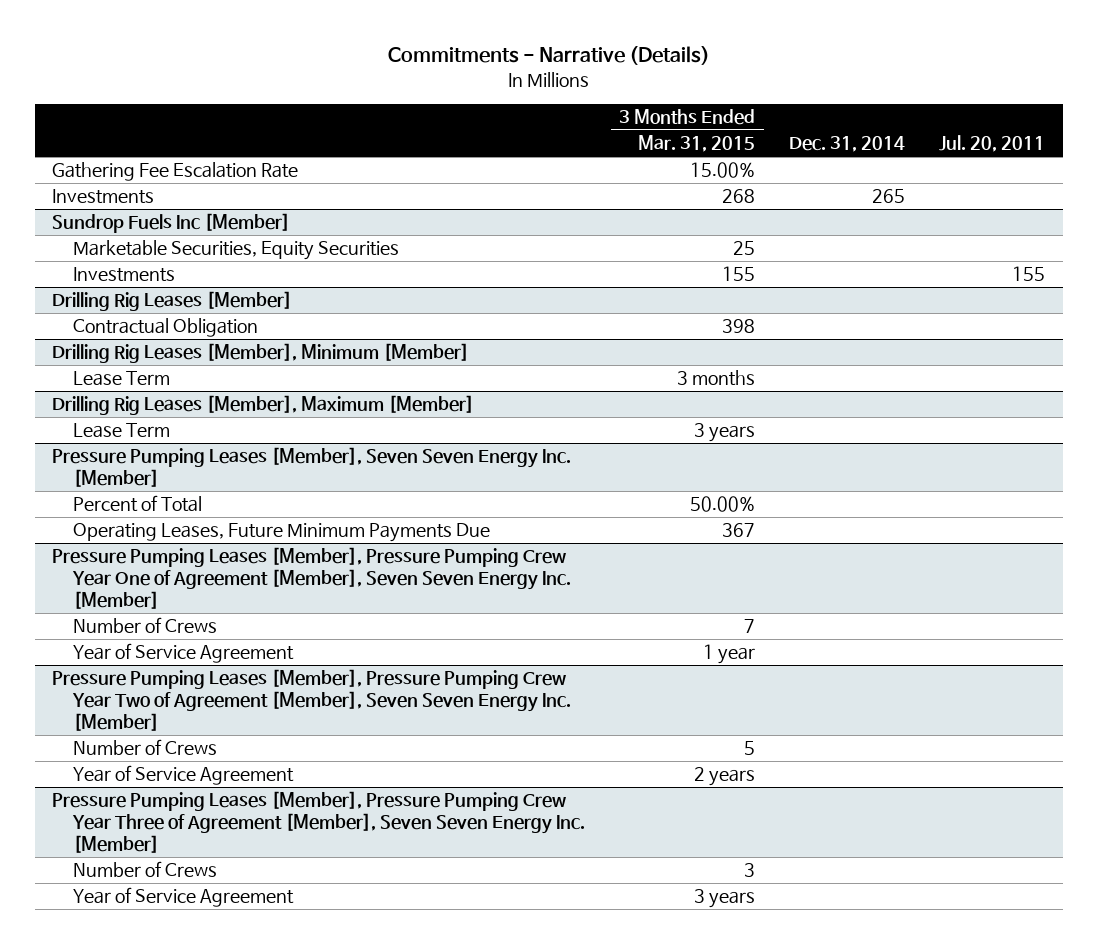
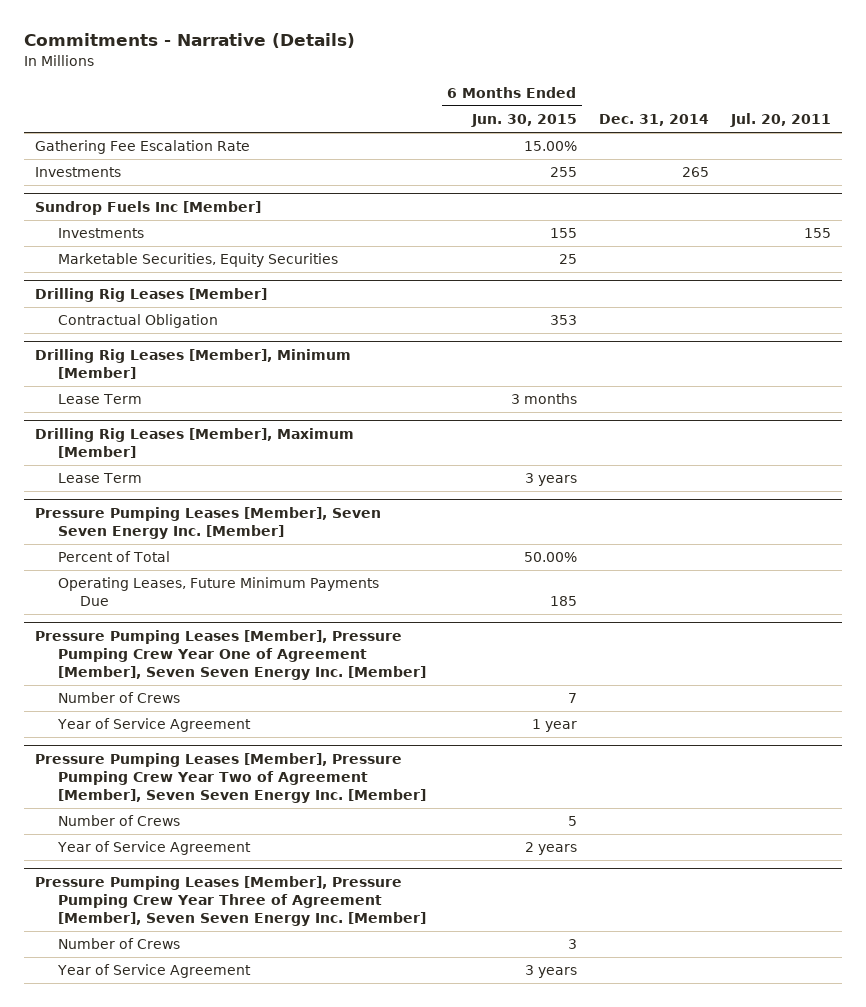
- | 3 Months Ended Mar. 31, 2015 | Dec. 31, 2014 | Jul. 20, 2011
+ | 6 Months Ended Jun. 30, 2015 | Dec. 31, 2014 | Jul. 20, 2011
@ Sundrop Fuels Inc [Member]
moved down: Marketable Securities, Equity Securities | 25 | |

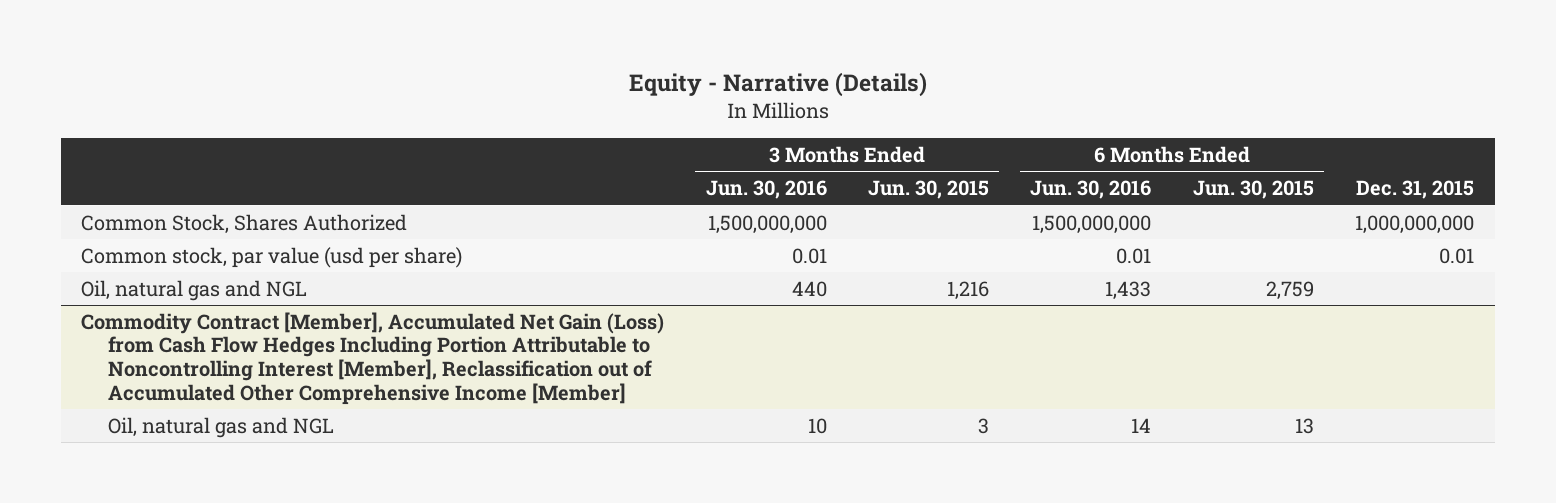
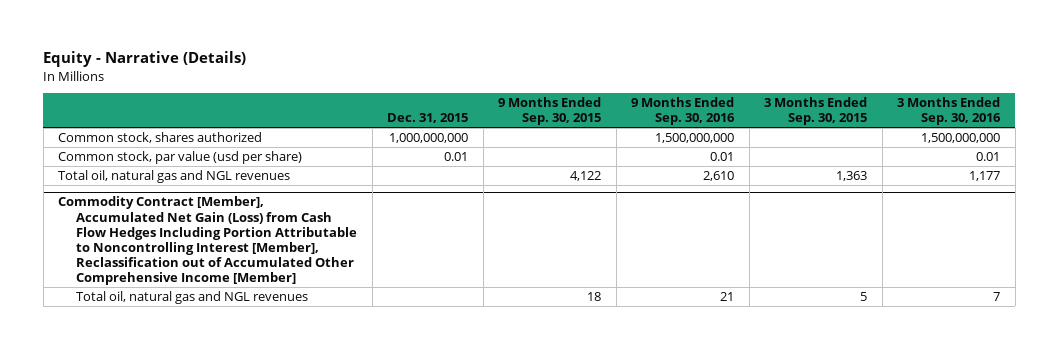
- | 3 Months Ended Jun. 30, 2016 | 3 Months Ended Jun. 30, 2015 | 6 Months Ended Jun. 30, 2016 | 6 Months Ended Jun. 30, 2015 | Dec. 31, 2015
+ | Dec. 31, 2015 | 9 Months Ended Sep. 30, 2015 | 9 Months Ended Sep. 30, 2016 | 3 Months Ended Sep. 30, 2015 | 3 Months Ended Sep. 30, 2016
- Common Stock, Shares Authorized | 1,500,000,000 | | 1,500,000,000 | | 1,000,000,000
+ Common stock, shares authorized | 1,000,000,000 | | 1,500,000,000 | | 1,500,000,000
- Oil, natural gas and NGL | 440 | 1,216 | 1,433 | 2,759 |
+ Total oil, natural gas and NGL revenues | | 4,122 | 2,610 | 1,363 | 1,177
@ Commodity Contract [Member], Accumulated Net Gain (Loss) from Cash Flow Hedges Including Portion Attributable to Noncontrolling Interest [Member], Reclassification out of Accumulated Other Comprehensive Income [Member]
- Oil, natural gas and NGL | 10 | 3 | 14 | 13 |
+ Total oil, natural gas and NGL revenues | | 18 | 21 | 5 | 7

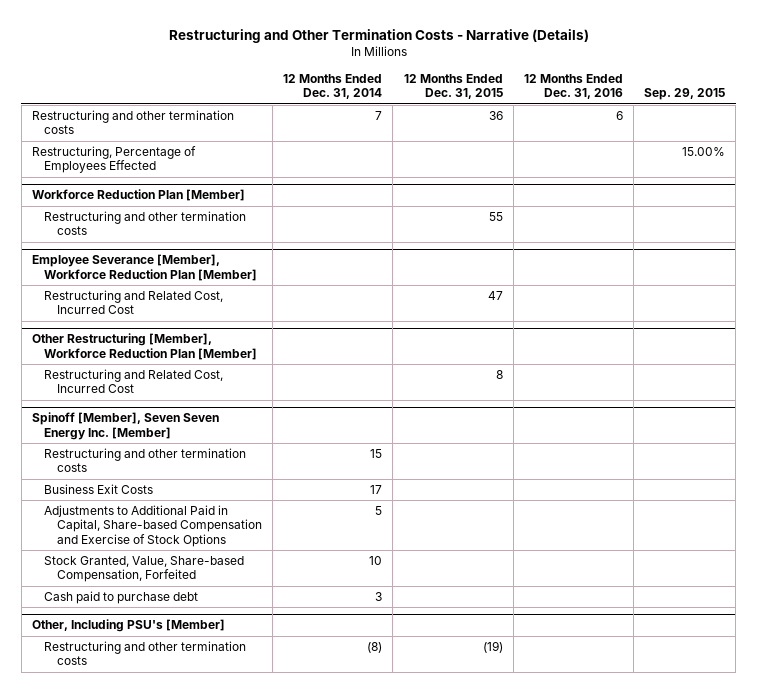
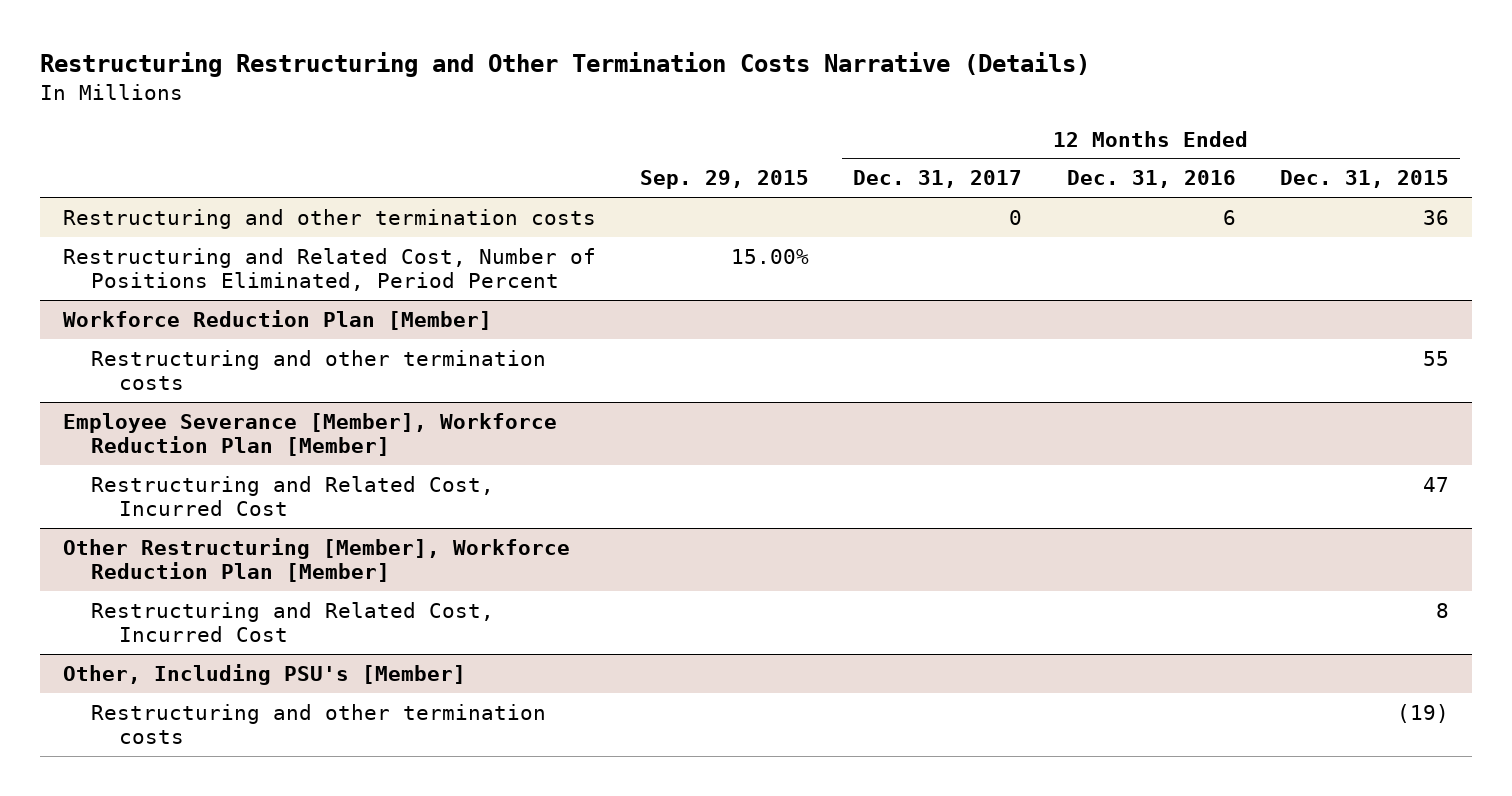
- Restructuring and Other Termination Costs - Narrative (Details)
+ Restructuring Restructuring and Other Termination Costs Narrative (Details)
- | 12 Months Ended Dec. 31, 2014 | 12 Months Ended Dec. 31, 2015 | 12 Months Ended Dec. 31, 2016 | Sep. 29, 2015
+ | Sep. 29, 2015 | 12 Months Ended Dec. 31, 2017 | 12 Months Ended Dec. 31, 2016 | 12 Months Ended Dec. 31, 2015
- Restructuring, Percentage of Employees Effected | | | | 15.00%
+ Restructuring and Related Cost, Number of Positions Eliminated, Period Percent | 15.00% | | |
- Spinoff [Member], Seven Seven Energy Inc. [Member]
- Restructuring and other termination costs | 15 | | |
- Business Exit Costs | 17 | | |
- Adjustments to Additional Paid in Capital, Share-based Compensation and Exercise of Stock Options | 5 | | |
- Stock Granted, Value, Share-based Compensation, Forfeited | 10 | | |
- Cash paid to purchase debt | 3 | | |

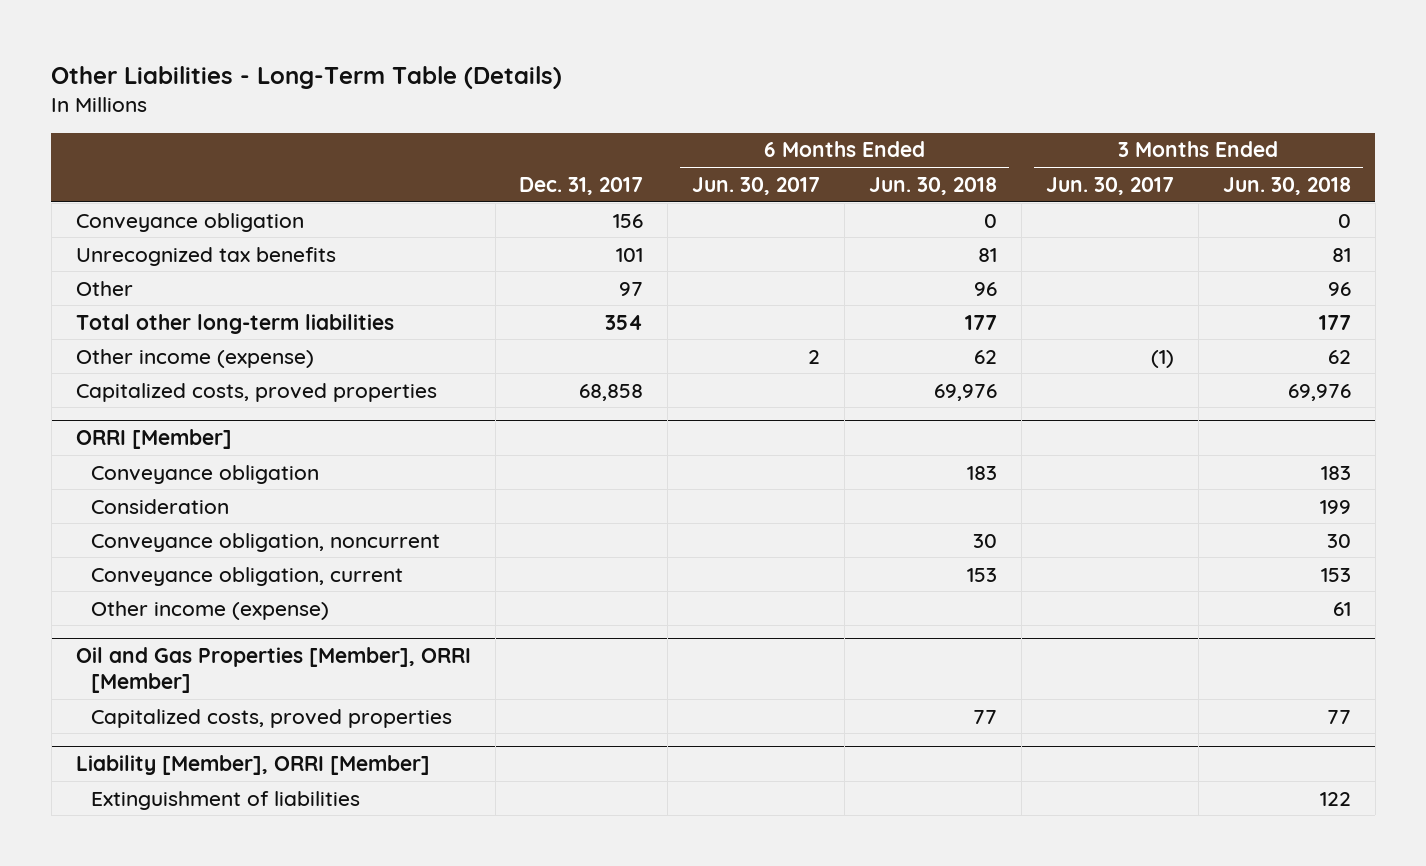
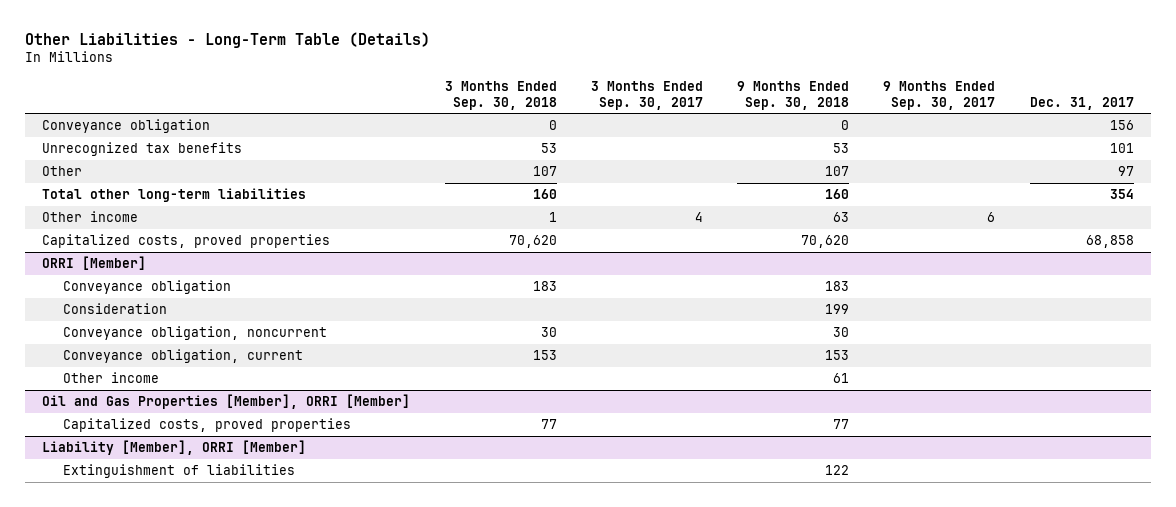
- | Dec. 31, 2017 | 6 Months Ended Jun. 30, 2017 | 6 Months Ended Jun. 30, 2018 | 3 Months Ended Jun. 30, 2017 | 3 Months Ended Jun. 30, 2018
+ | 3 Months Ended Sep. 30, 2018 | 3 Months Ended Sep. 30, 2017 | 9 Months Ended Sep. 30, 2018 | 9 Months Ended Sep. 30, 2017 | Dec. 31, 2017
- Other income (expense) | | 2 | 62 | (1) | 62
+ Other income | 1 | 4 | 63 | 6 |
@ ORRI [Member]
- Other income (expense) | | | | | 61
+ Other income | | | 61 | |

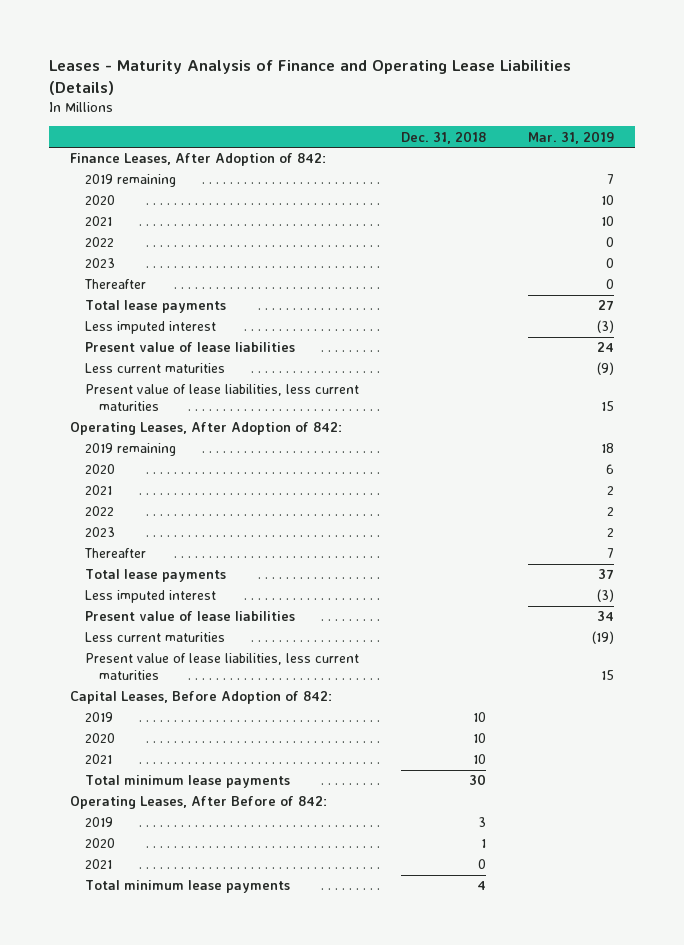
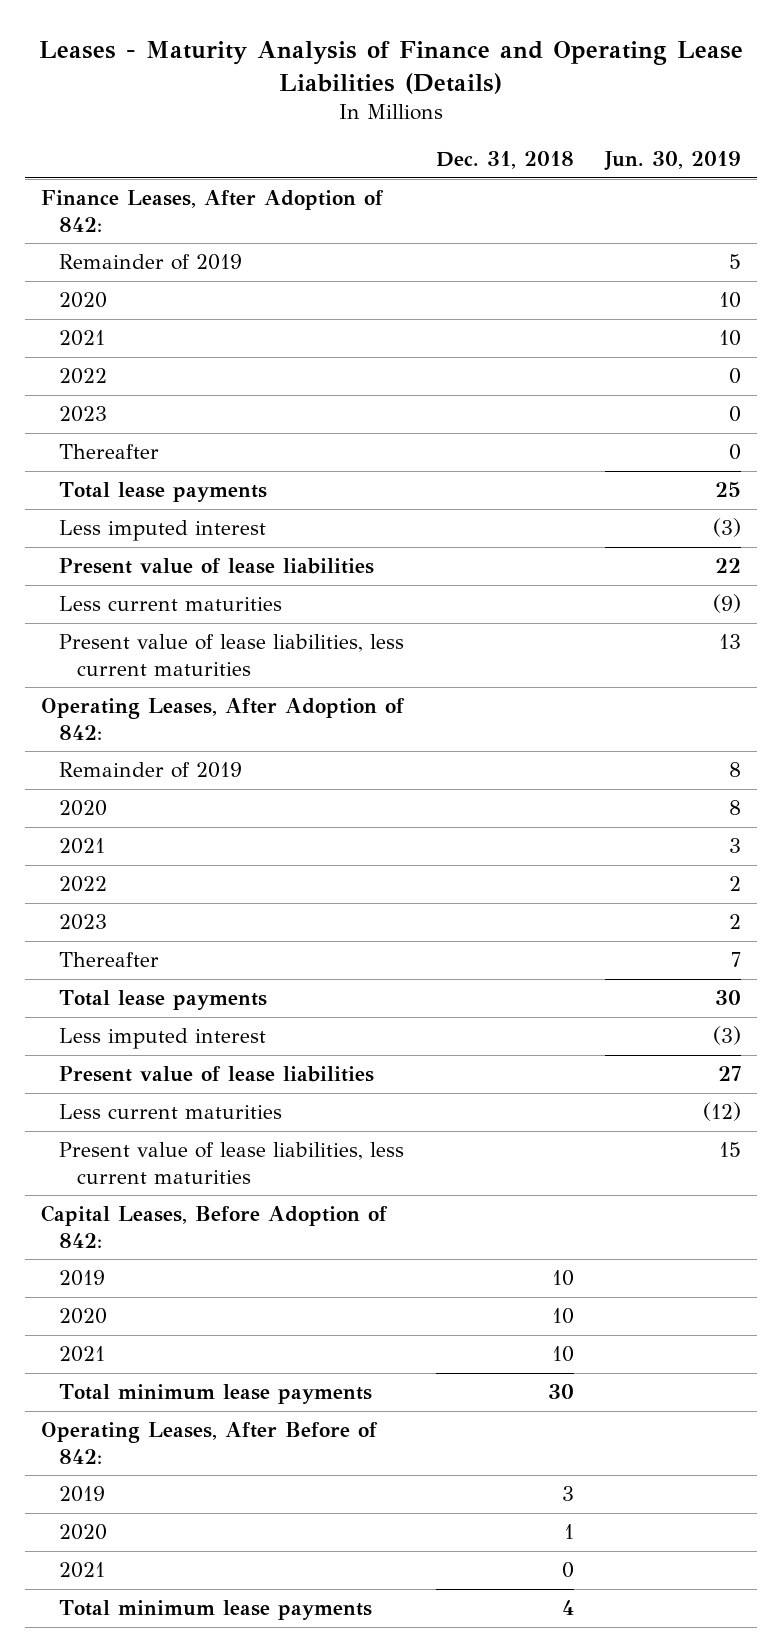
- | Dec. 31, 2018 | Mar. 31, 2019
+ | Dec. 31, 2018 | Jun. 30, 2019
- 2019 remaining | | 7
+ Remainder of 2019 | | 5
- 2019 remaining | | 18
+ Remainder of 2019 | | 8

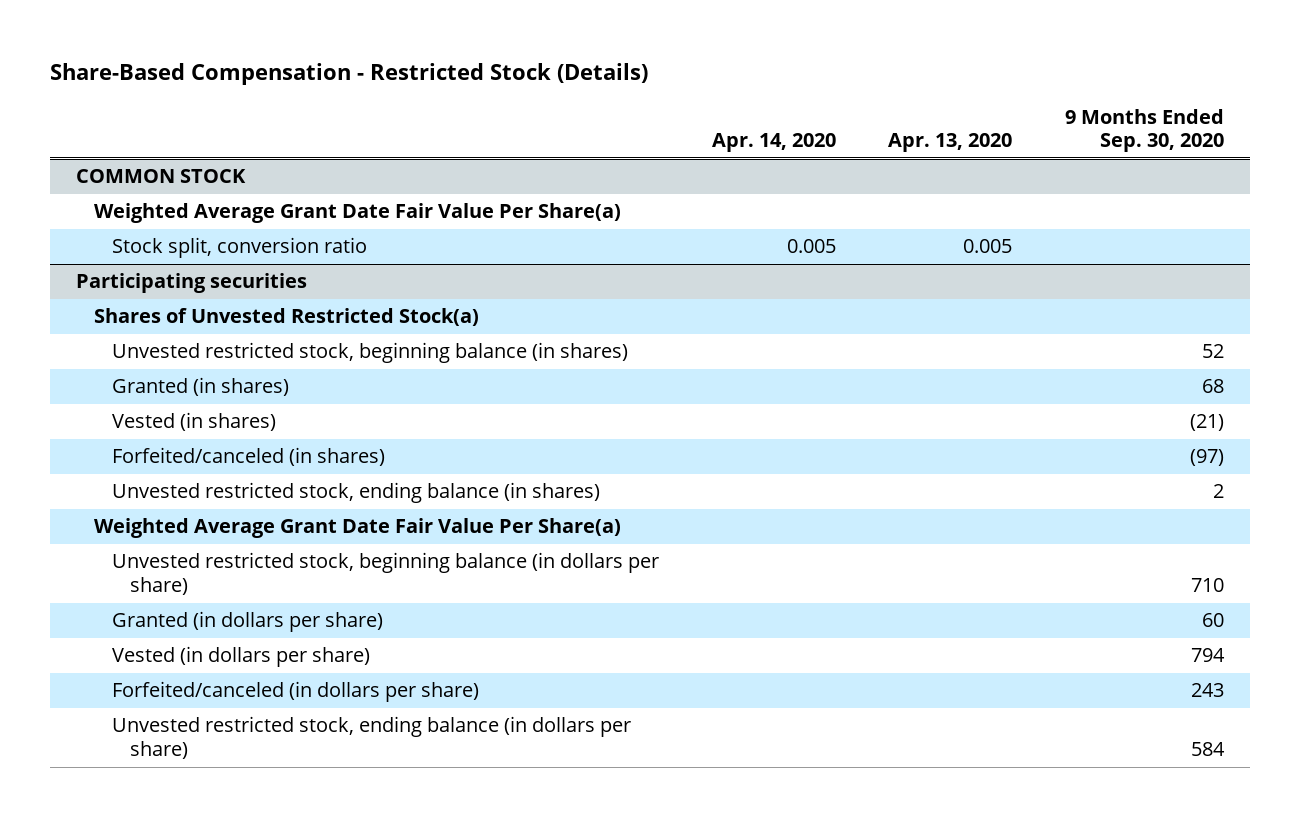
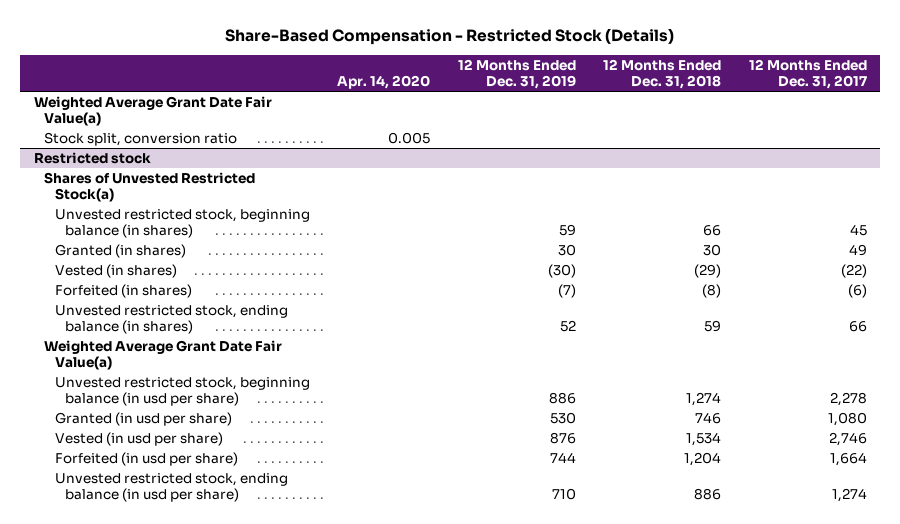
- | Apr. 14, 2020 | Apr. 13, 2020 | 9 Months Ended Sep. 30, 2020
+ | Apr. 14, 2020 | 12 Months Ended Dec. 31, 2019 | 12 Months Ended Dec. 31, 2018 | 12 Months Ended Dec. 31, 2017
- COMMON STOCK
- Weighted Average Grant Date Fair Value Per Share(a)
+ Weighted Average Grant Date Fair Value(a)
- Participating securities
+ Restricted stock
- Forfeited/canceled (in shares) | | | (97)
+ Forfeited (in shares) | | (7) | (8) | (6)
- Weighted Average Grant Date Fair Value Per Share(a)
- Unvested restricted stock, beginning balance (in dollars per share) | | | 710
- Granted (in dollars per share) | | | 60
- Vested (in dollars per share) | | | 794
- Forfeited/canceled (in dollars per share) | | | 243
- Unvested restricted stock, ending balance (in dollars per share) | | | 584
+ Weighted Average Grant Date Fair Value(a)
+ Unvested restricted stock, beginning balance (in usd per share) | | 886 | 1,274 | 2,278
+ Granted (in usd per share) | | 530 | 746 | 1,080
+ Vested (in usd per share) | | 876 | 1,534 | 2,746
+ Forfeited (in usd per share) | | 744 | 1,204 | 1,664
+ Unvested restricted stock, ending balance (in usd per share) | | 710 | 886 | 1,274

